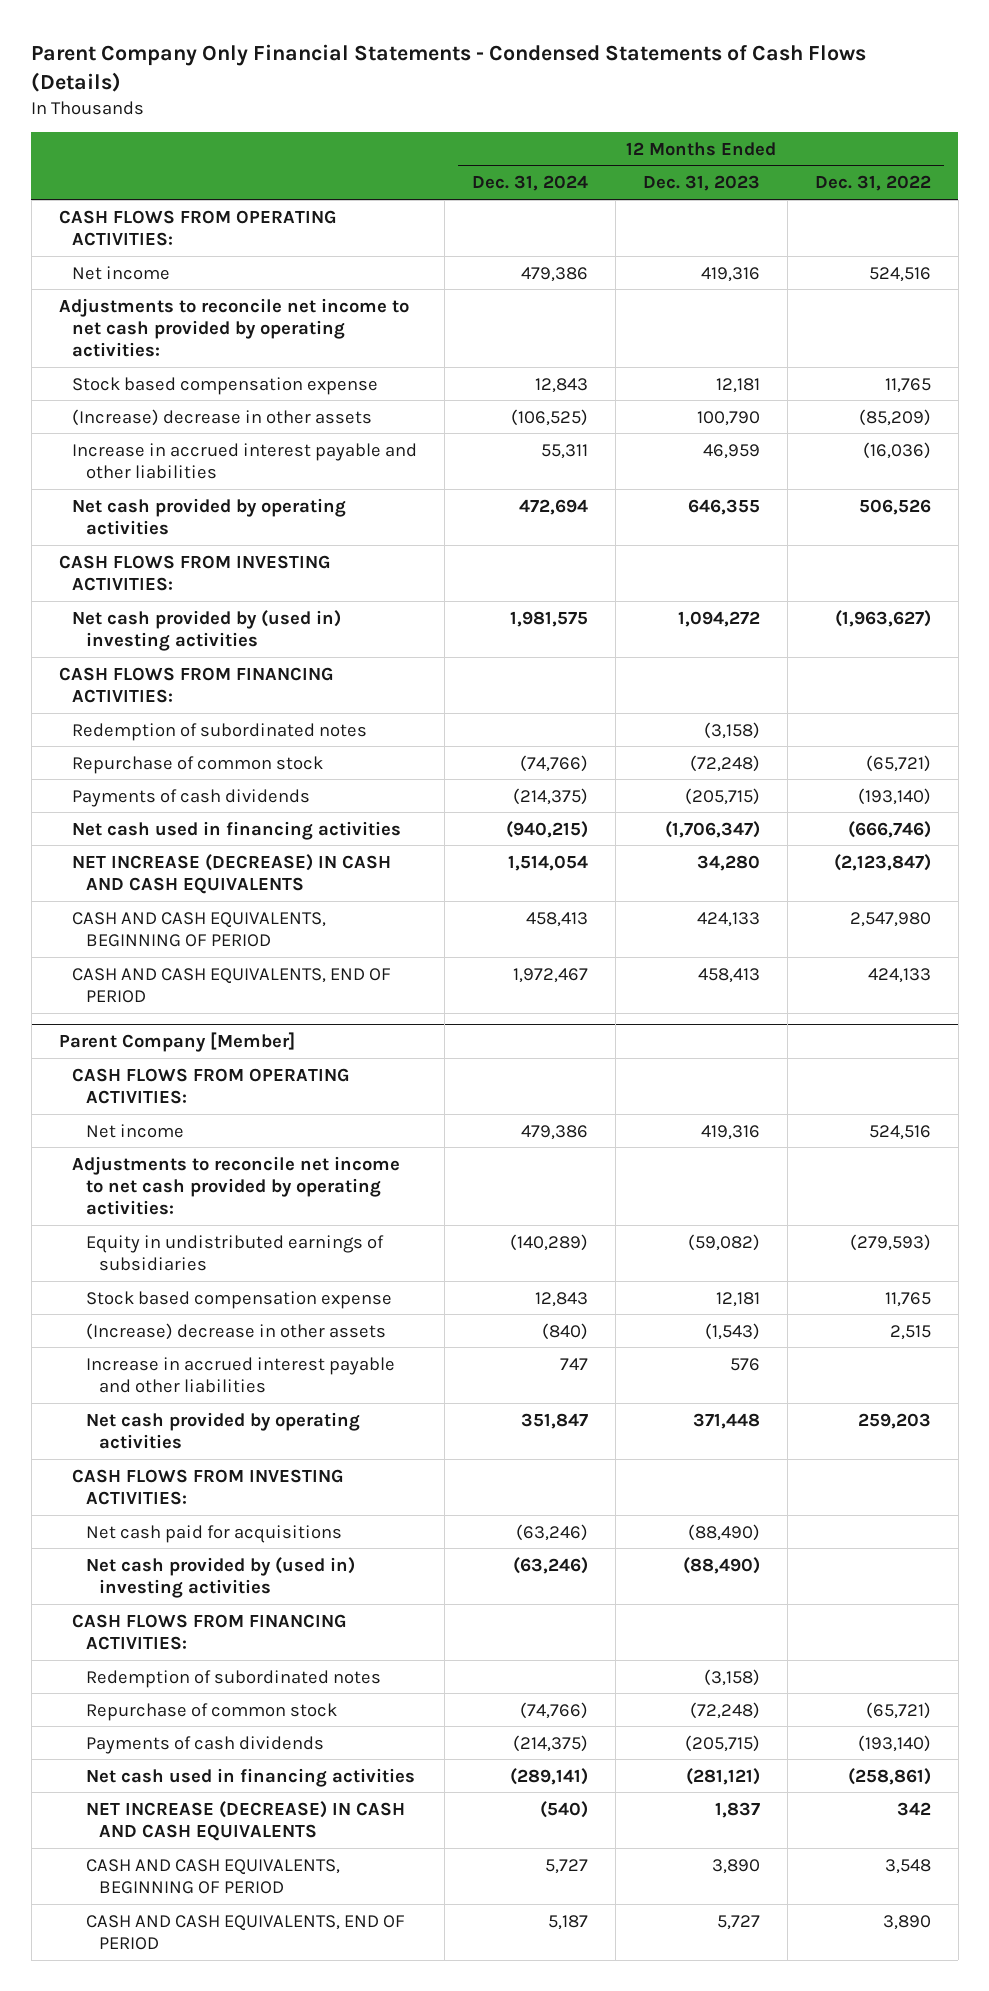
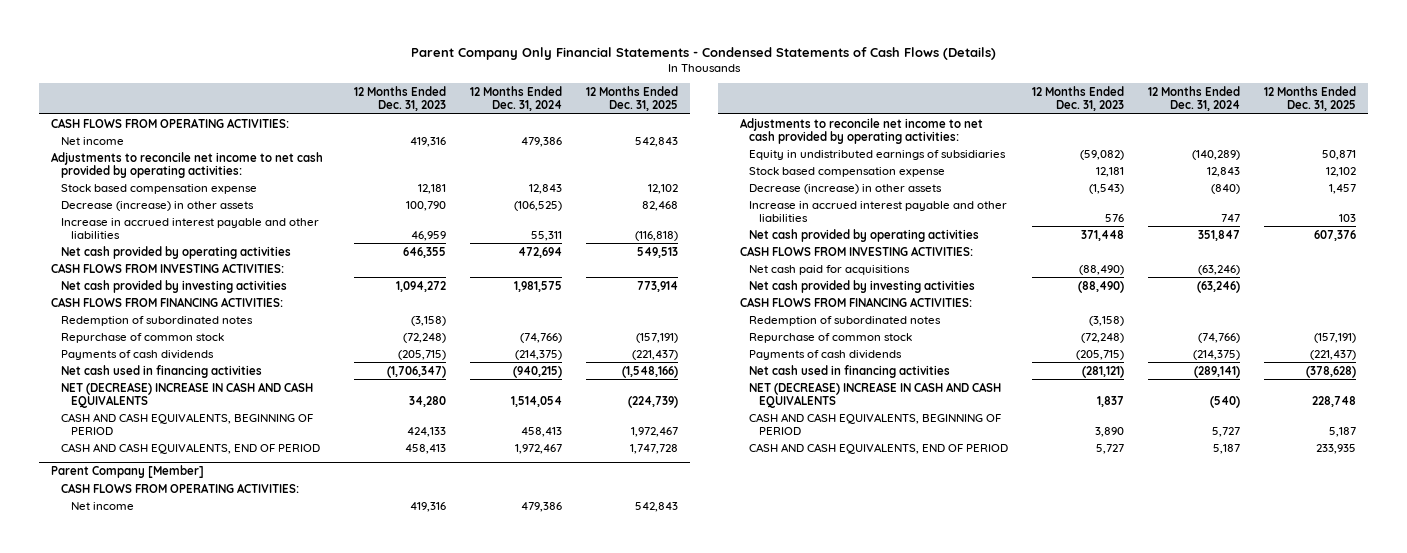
- | 12 Months Ended Dec. 31, 2024 | 12 Months Ended Dec. 31, 2023 | 12 Months Ended Dec. 31, 2022
+ | 12 Months Ended Dec. 31, 2023 | 12 Months Ended Dec. 31, 2024 | 12 Months Ended Dec. 31, 2025
- (Increase) decrease in other assets | (106,525) | 100,790 | (85,209)
+ Decrease (increase) in other assets | 100,790 | (106,525) | 82,468
- Net cash provided by (used in) investing activities | 1,981,575 | 1,094,272 | (1,963,627)
+ Net cash provided by investing activities | 1,094,272 | 1,981,575 | 773,914
- NET INCREASE (DECREASE) IN CASH AND CASH EQUIVALENTS | 1,514,054 | 34,280 | (2,123,847)
+ NET (DECREASE) INCREASE IN CASH AND CASH EQUIVALENTS | 34,280 | 1,514,054 | (224,739)
@ Parent Company [Member]
- (Increase) decrease in other assets | (840) | (1,543) | 2,515
+ Decrease (increase) in other assets | (1,543) | (840) | 1,457
- Net cash provided by (used in) investing activities | (63,246) | (88,490) |
+ Net cash provided by investing activities | (88,490) | (63,246) |
- NET INCREASE (DECREASE) IN CASH AND CASH EQUIVALENTS | (540) | 1,837 | 342
+ NET (DECREASE) INCREASE IN CASH AND CASH EQUIVALENTS | 1,837 | (540) | 228,748

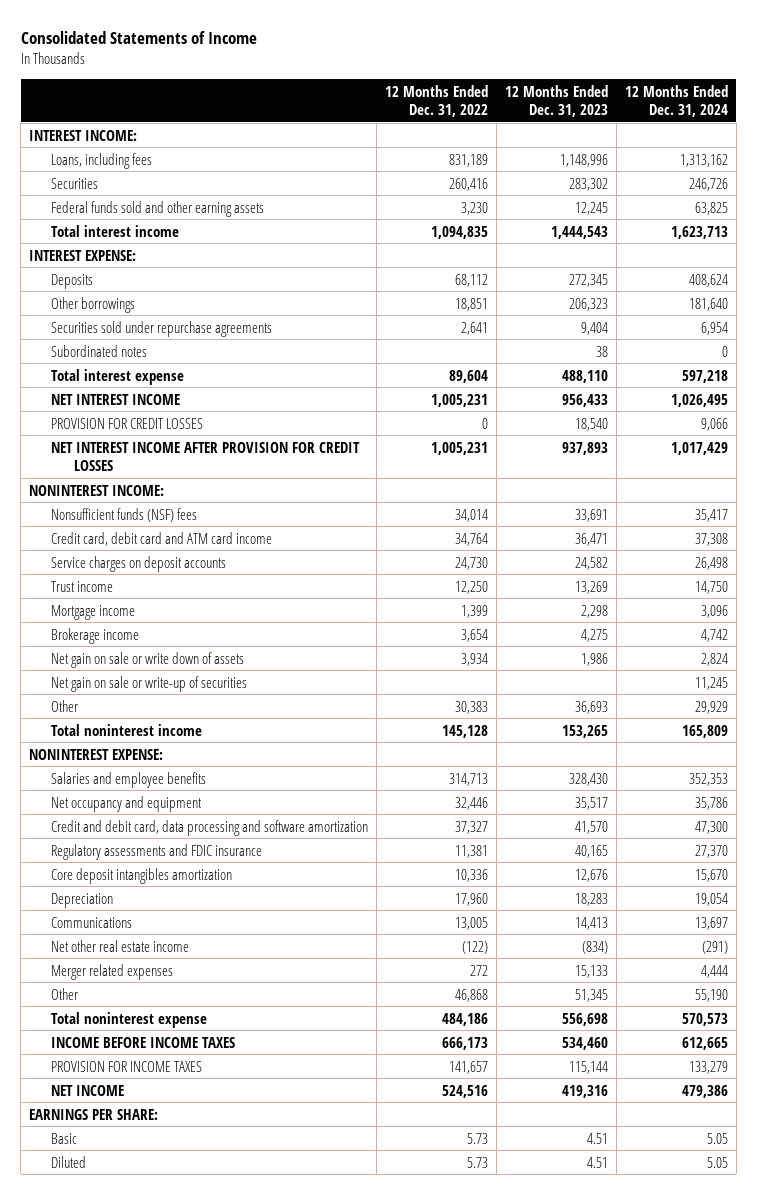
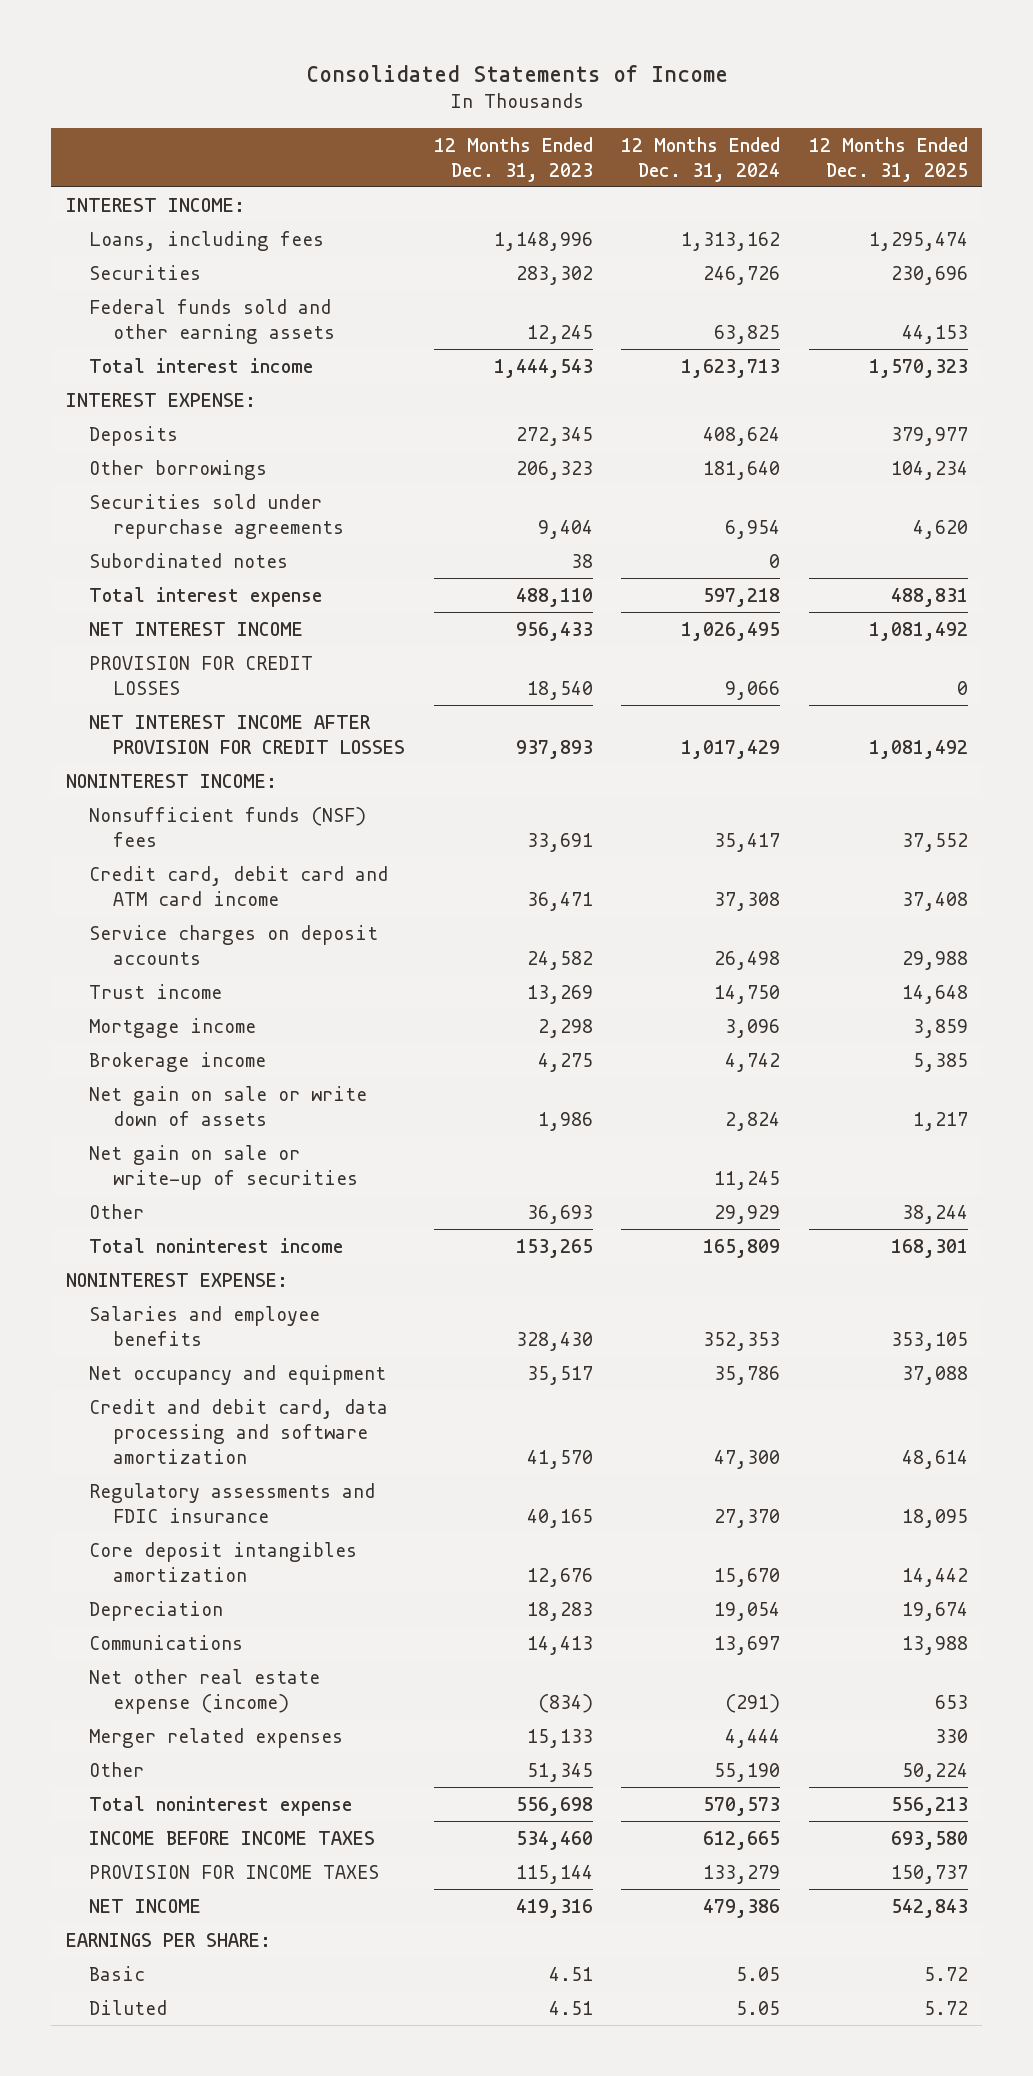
- | 12 Months Ended Dec. 31, 2022 | 12 Months Ended Dec. 31, 2023 | 12 Months Ended Dec. 31, 2024
+ | 12 Months Ended Dec. 31, 2023 | 12 Months Ended Dec. 31, 2024 | 12 Months Ended Dec. 31, 2025
- Net other real estate income | (122) | (834) | (291)
+ Net other real estate expense (income) | (834) | (291) | 653

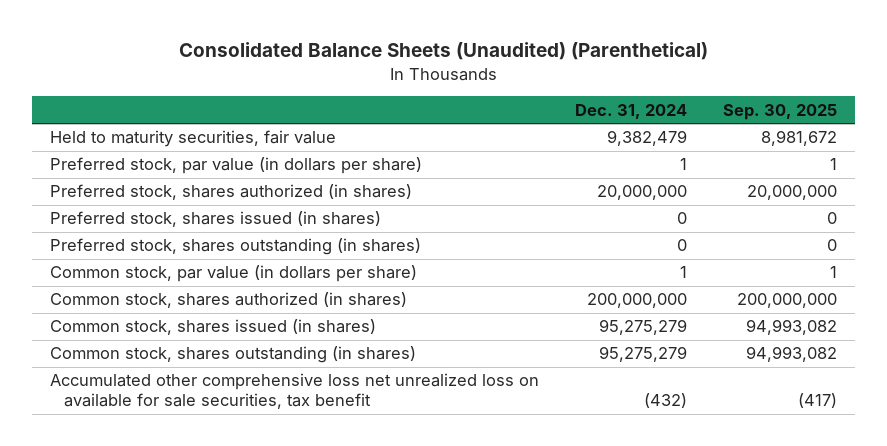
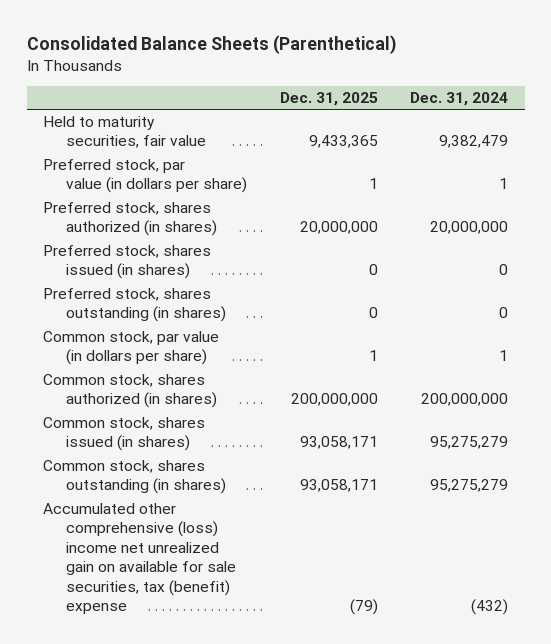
- Consolidated Balance Sheets (Unaudited) (Parenthetical)
+ Consolidated Balance Sheets (Parenthetical)
- | Dec. 31, 2024 | Sep. 30, 2025
+ | Dec. 31, 2025 | Dec. 31, 2024
- Accumulated other comprehensive loss net unrealized loss on available for sale securities, tax benefit | (432) | (417)
+ Accumulated other comprehensive (loss) income net unrealized gain on available for sale securities, tax (benefit) expense | (79) | (432)

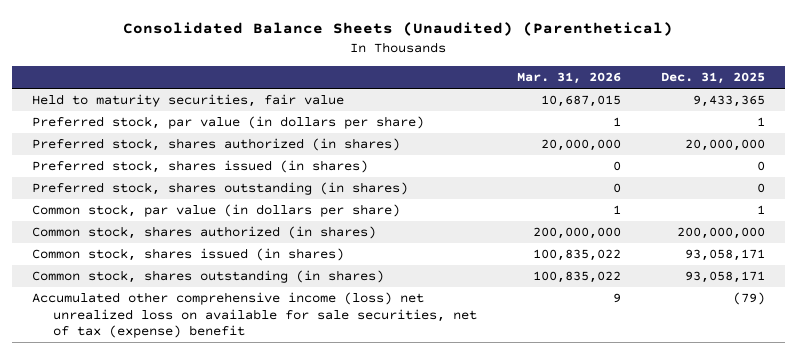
- Consolidated Balance Sheets (Parenthetical)
+ Consolidated Balance Sheets (Unaudited) (Parenthetical)
- | Dec. 31, 2025 | Dec. 31, 2024
+ | Mar. 31, 2026 | Dec. 31, 2025
- Accumulated other comprehensive (loss) income net unrealized gain on available for sale securities, tax (benefit) expense | (79) | (432)
+ Accumulated other comprehensive income (loss) net unrealized loss on available for sale securities, net of tax (expense) benefit | 9 | (79)

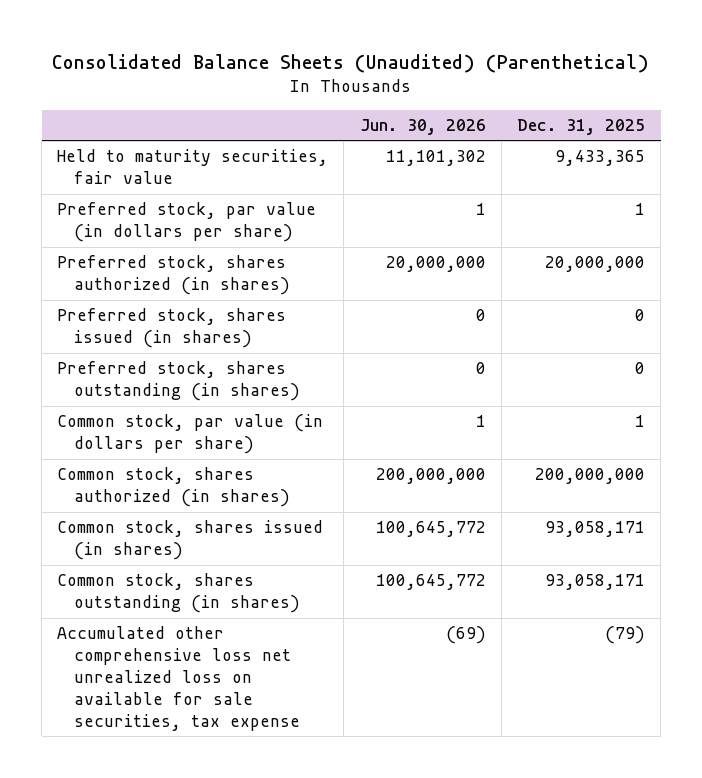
- | Mar. 31, 2026 | Dec. 31, 2025
+ | Jun. 30, 2026 | Dec. 31, 2025
- Accumulated other comprehensive income (loss) net unrealized loss on available for sale securities, net of tax (expense) benefit | 9 | (79)
+ Accumulated other comprehensive loss net unrealized loss on available for sale securities, tax expense | (69) | (79)

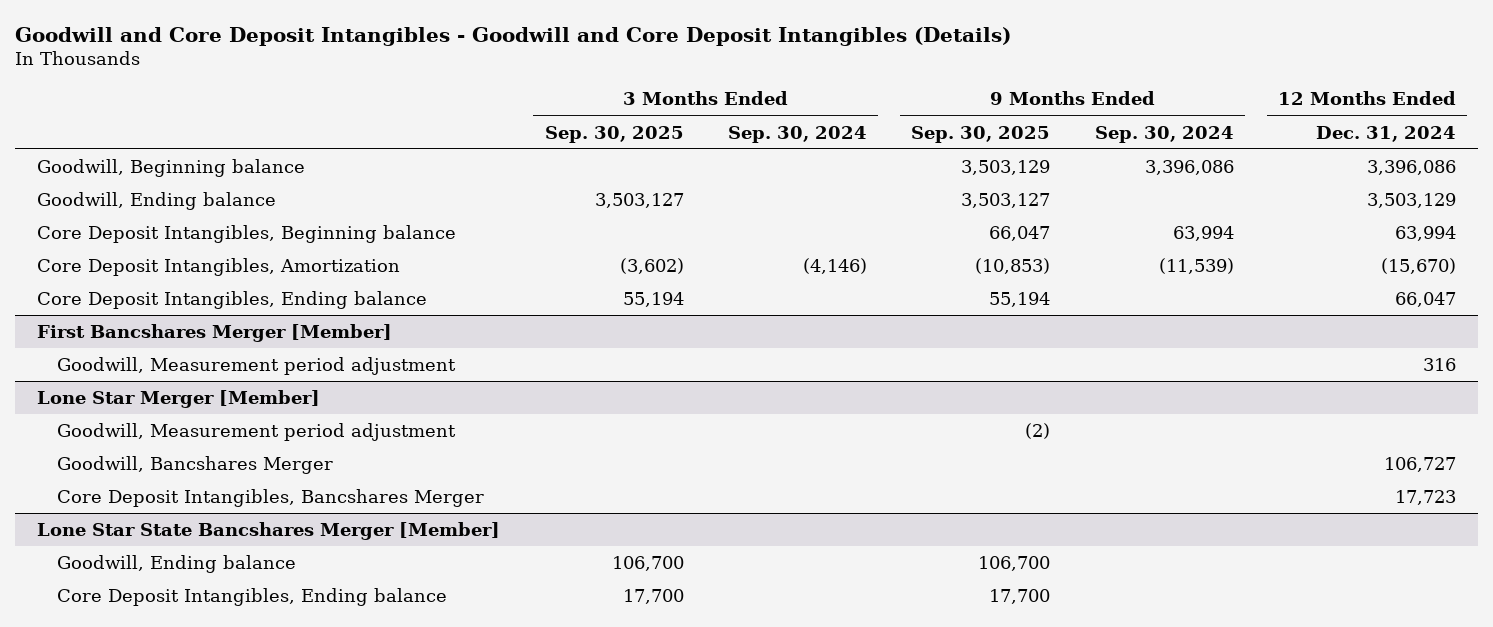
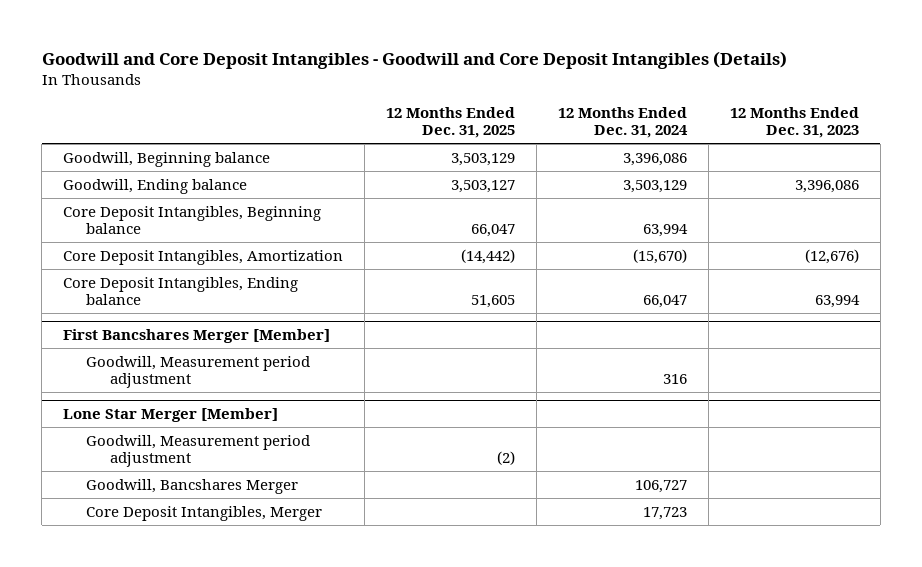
- | 3 Months Ended Sep. 30, 2025 | 3 Months Ended Sep. 30, 2024 | 9 Months Ended Sep. 30, 2025 | 9 Months Ended Sep. 30, 2024 | 12 Months Ended Dec. 31, 2024
+ | 12 Months Ended Dec. 31, 2025 | 12 Months Ended Dec. 31, 2024 | 12 Months Ended Dec. 31, 2023
@ Lone Star Merger [Member]
- Core Deposit Intangibles, Bancshares Merger | | | | | 17,723
- Lone Star State Bancshares Merger [Member]
- Goodwill, Ending balance | 106,700 | | 106,700 | |
- Core Deposit Intangibles, Ending balance | 17,700 | | 17,700 | |
@ Lone Star Merger [Member]
+ Core Deposit Intangibles, Merger | | 17,723 |

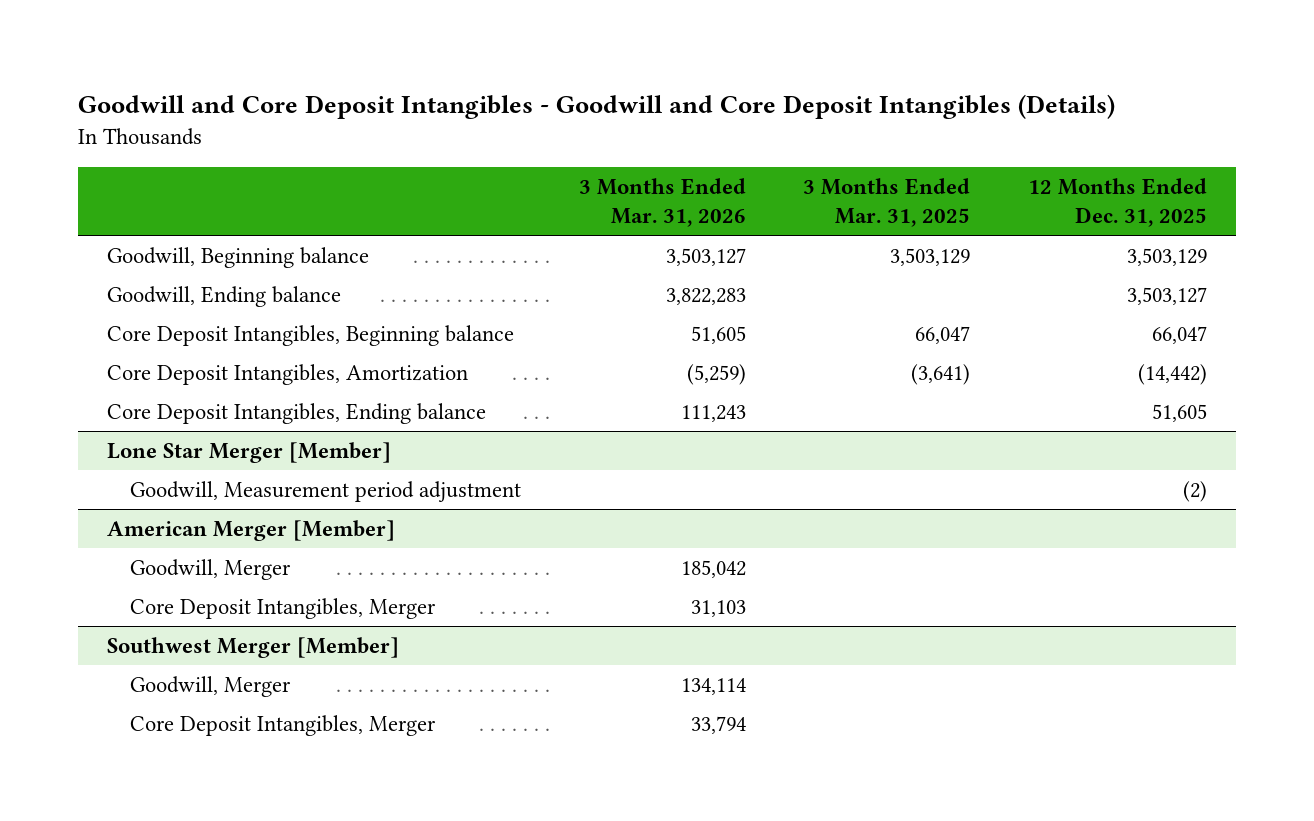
- | 12 Months Ended Dec. 31, 2025 | 12 Months Ended Dec. 31, 2024 | 12 Months Ended Dec. 31, 2023
+ | 3 Months Ended Mar. 31, 2026 | 3 Months Ended Mar. 31, 2025 | 12 Months Ended Dec. 31, 2025
- First Bancshares Merger [Member]
- Goodwill, Measurement period adjustment | | 316 |
@ Lone Star Merger [Member]
- Goodwill, Bancshares Merger | | 106,727 |
+ American Merger [Member]
+ Goodwill, Merger | 185,042 | |
+ Southwest Merger [Member]
+ Goodwill, Merger | 134,114 | |
+ Core Deposit Intangibles, Merger | 33,794 | |

